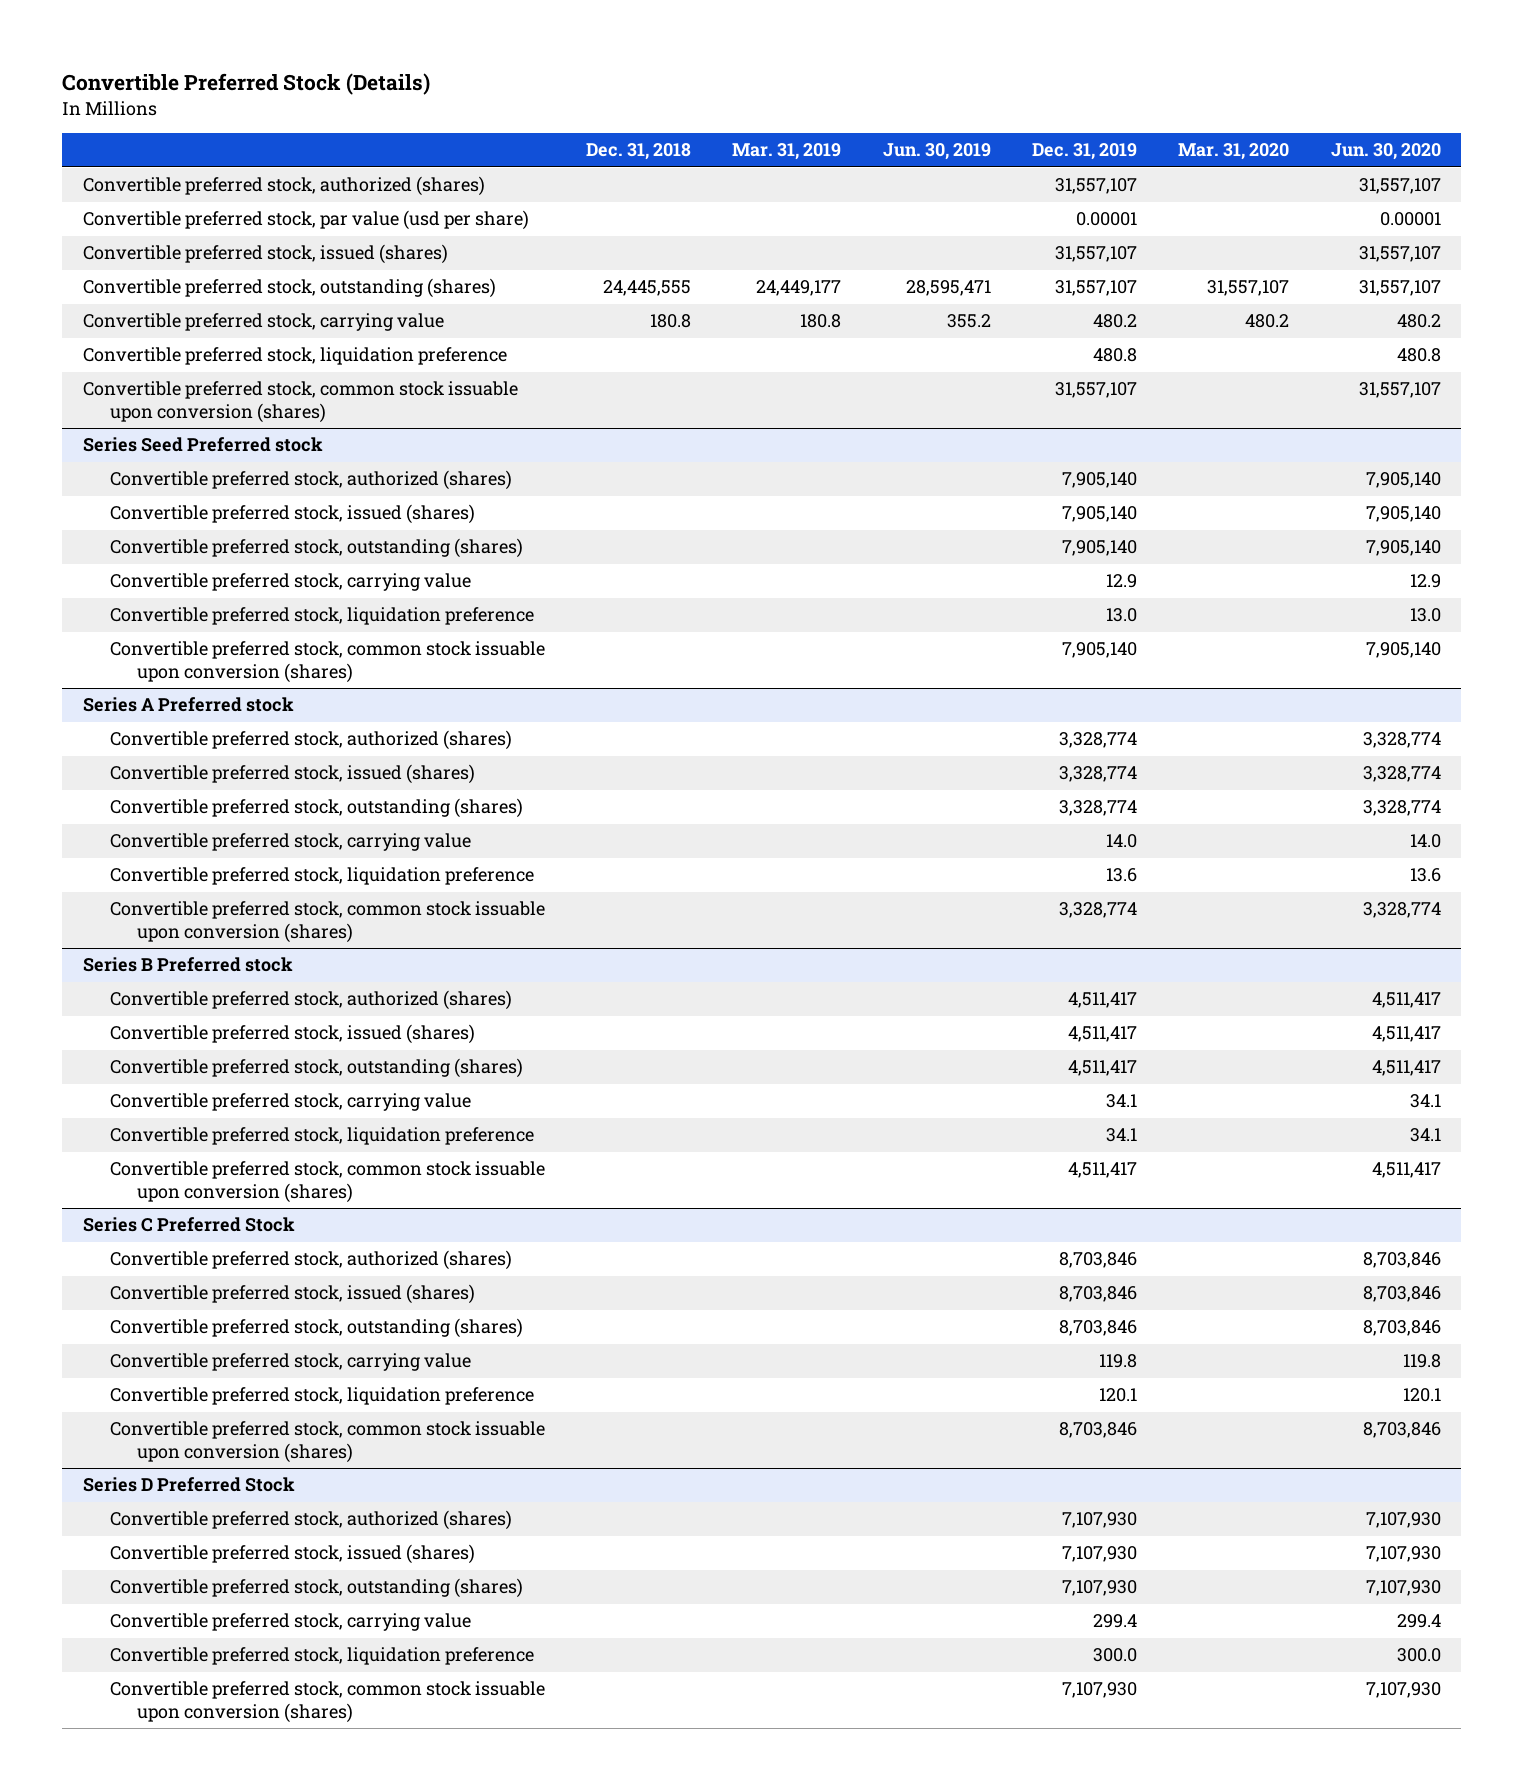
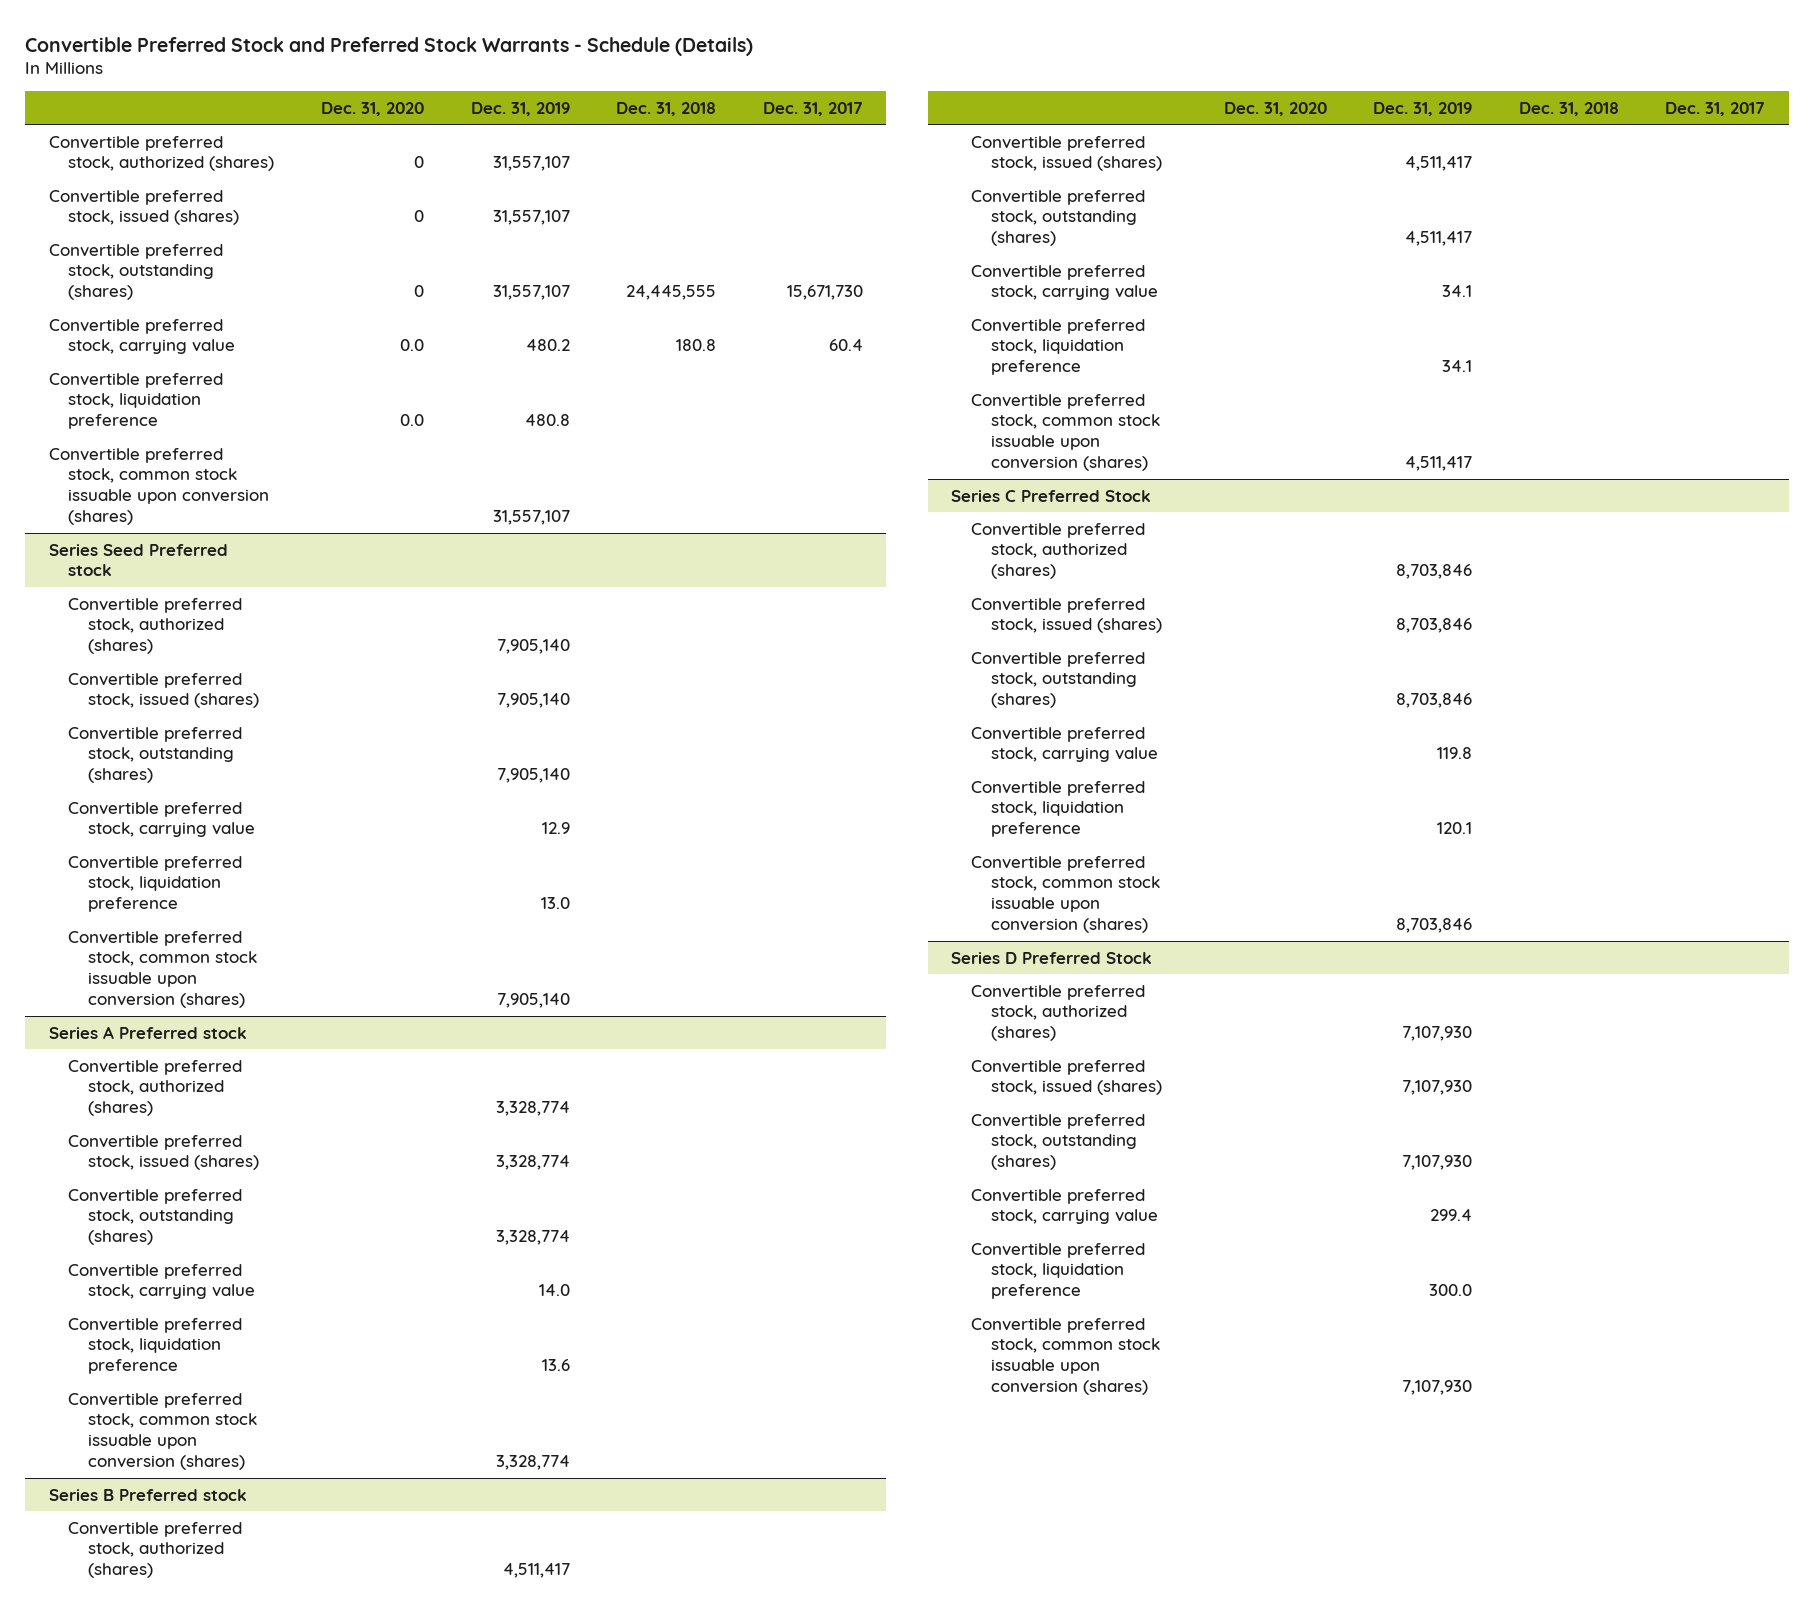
- Convertible Preferred Stock (Details)
+ Convertible Preferred Stock and Preferred Stock Warrants - Schedule (Details)
- | Dec. 31, 2018 | Mar. 31, 2019 | Jun. 30, 2019 | Dec. 31, 2019 | Mar. 31, 2020 | Jun. 30, 2020
+ | Dec. 31, 2020 | Dec. 31, 2019 | Dec. 31, 2018 | Dec. 31, 2017
- Convertible preferred stock, par value (usd per share) | | | | 0.00001 | | 0.00001

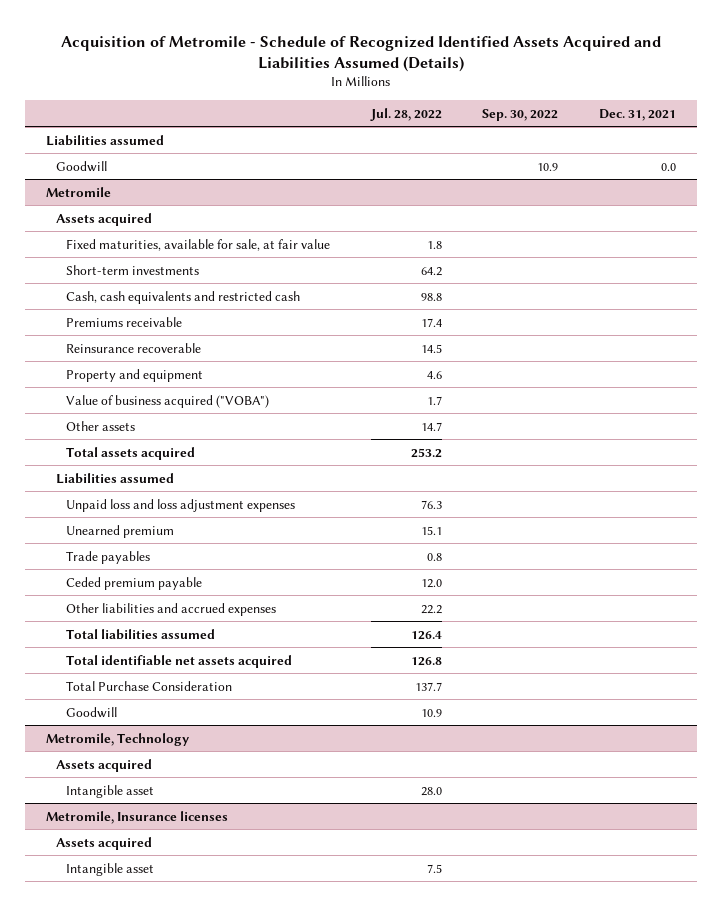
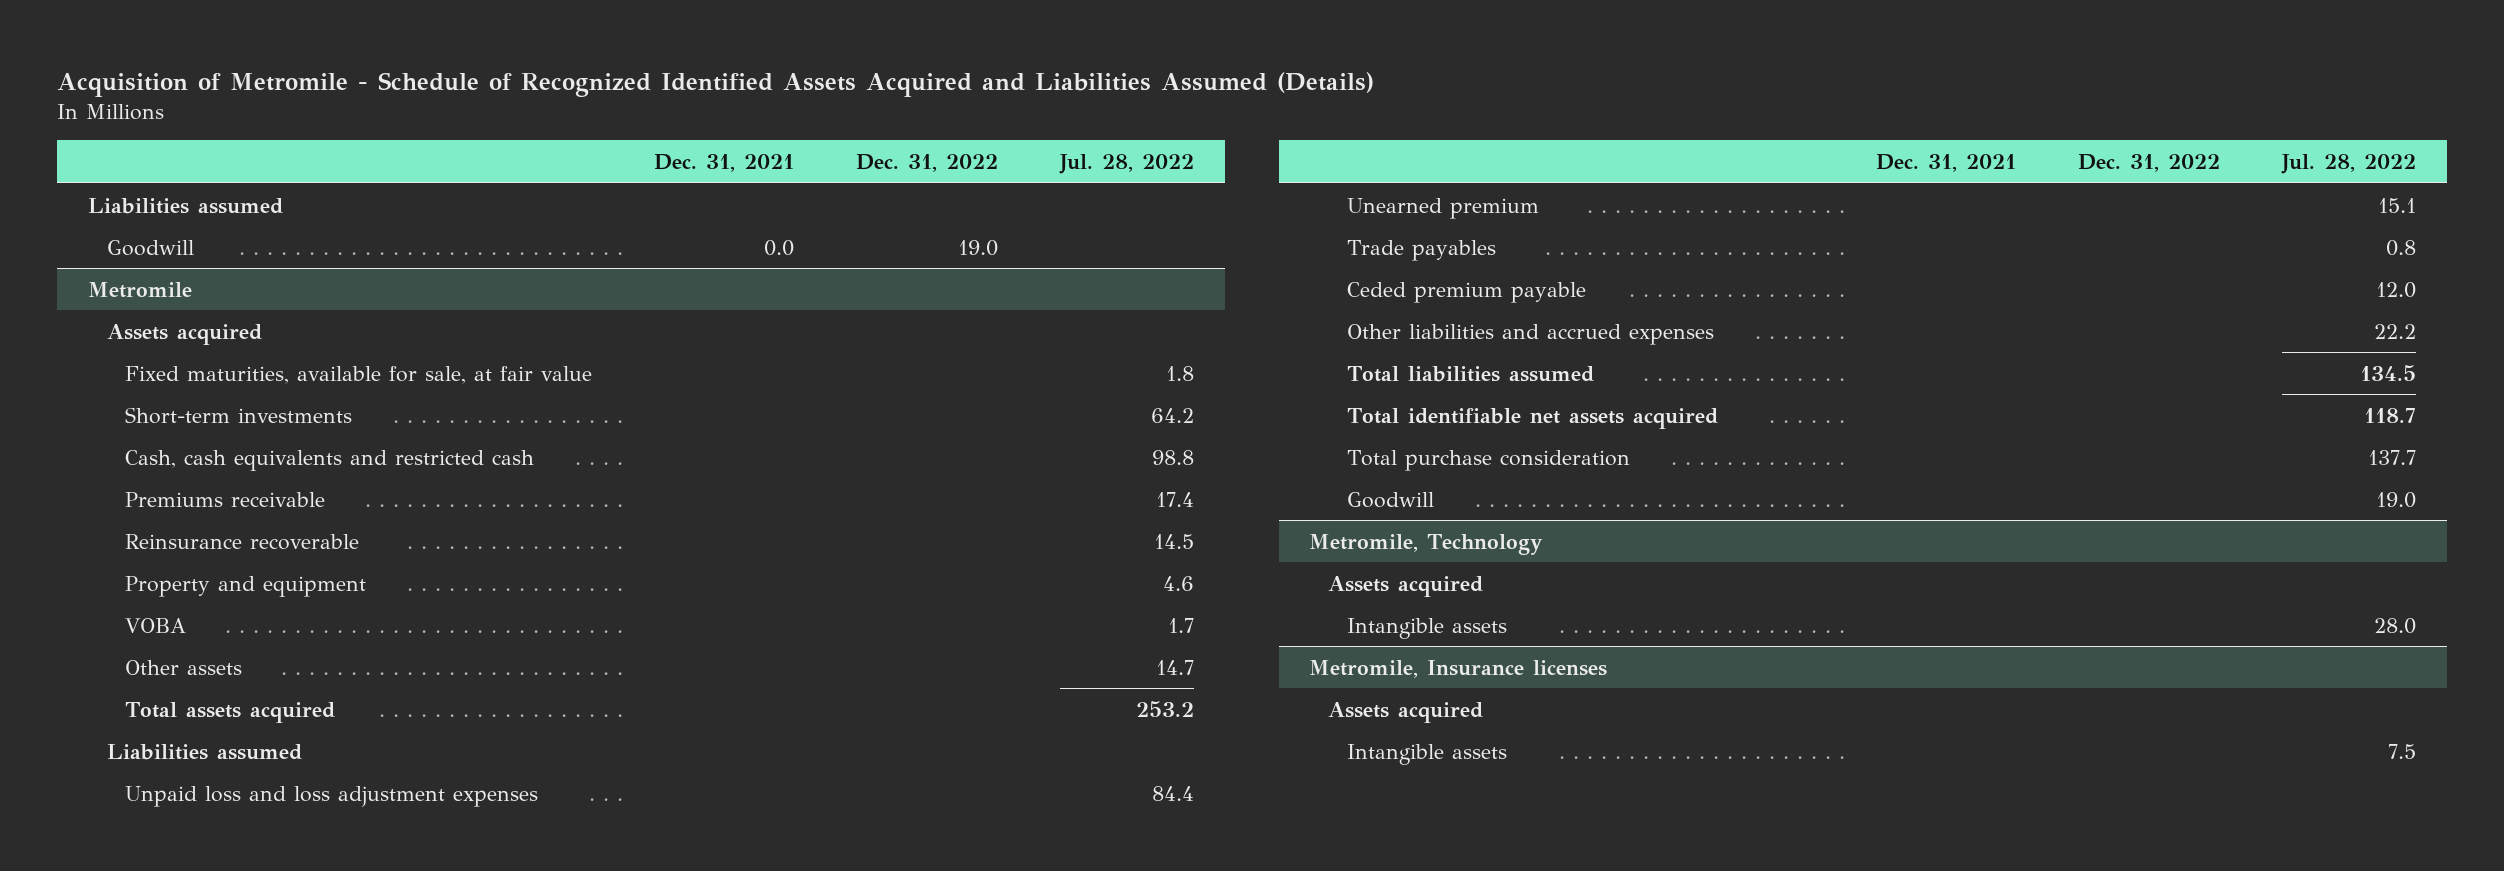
- | Jul. 28, 2022 | Sep. 30, 2022 | Dec. 31, 2021
+ | Dec. 31, 2021 | Dec. 31, 2022 | Jul. 28, 2022
@ Metromile
- Value of business acquired ("VOBA") | 1.7 | |
+ VOBA | | | 1.7
- Unpaid loss and loss adjustment expenses | 76.3 | |
+ Unpaid loss and loss adjustment expenses | | | 84.4
- Total liabilities assumed | 126.4 | |
- Total identifiable net assets acquired | 126.8 | |
- Total Purchase Consideration | 137.7 | |
- Goodwill | 10.9 | |
+ Total liabilities assumed | | | 134.5
+ Total identifiable net assets acquired | | | 118.7
+ Total purchase consideration | | | 137.7
+ Goodwill | | | 19.0
@ Metromile, Technology
- Intangible asset | 28.0 | |
+ Intangible assets | | | 28.0
@ Metromile, Insurance licenses
- Intangible asset | 7.5 | |
+ Intangible assets | | | 7.5

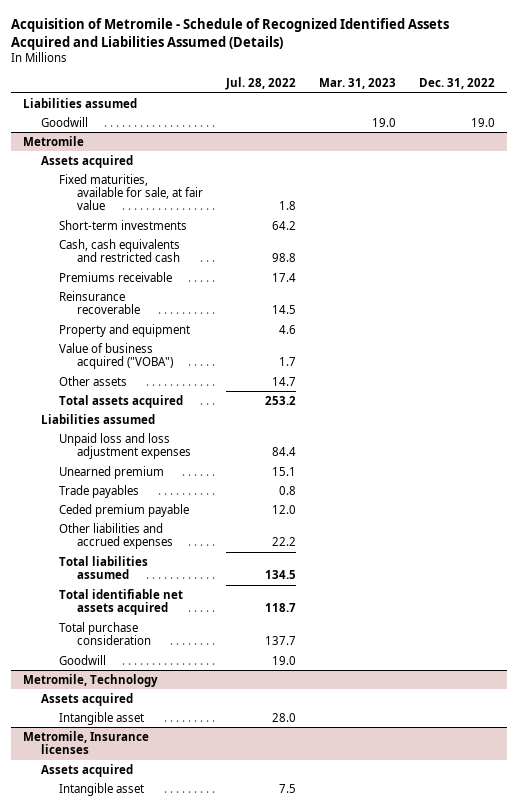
- | Dec. 31, 2021 | Dec. 31, 2022 | Jul. 28, 2022
+ | Jul. 28, 2022 | Mar. 31, 2023 | Dec. 31, 2022
@ Metromile
- VOBA | | | 1.7
+ Value of business acquired ("VOBA") | 1.7 | |
@ Metromile, Technology
- Intangible assets | | | 28.0
+ Intangible asset | 28.0 | |
@ Metromile, Insurance licenses
- Intangible assets | | | 7.5
+ Intangible asset | 7.5 | |

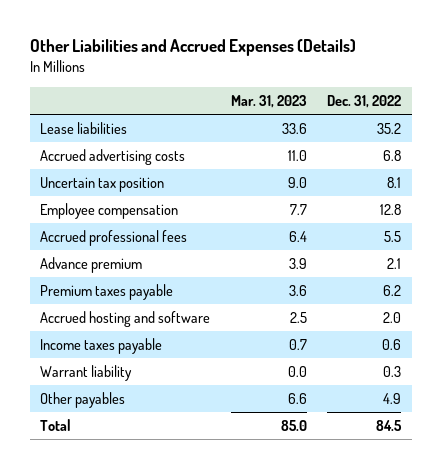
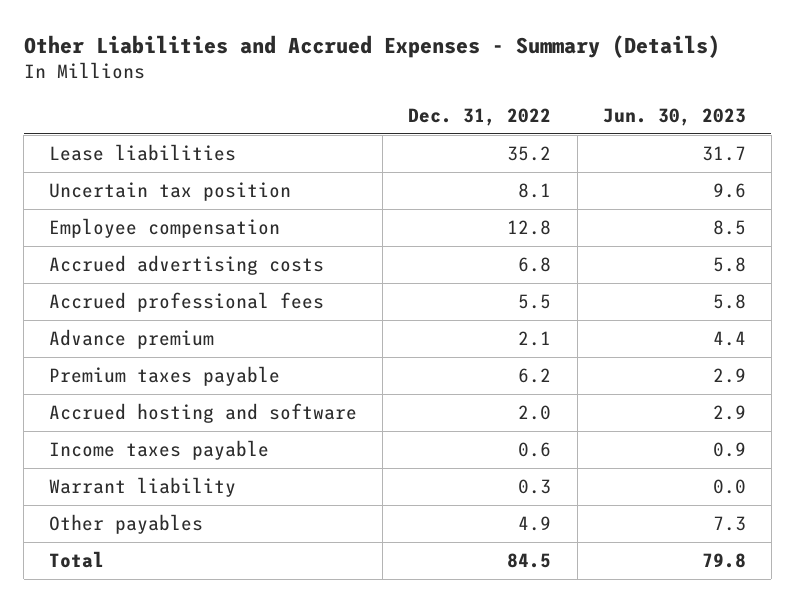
- Other Liabilities and Accrued Expenses (Details)
+ Other Liabilities and Accrued Expenses - Summary (Details)
- | Mar. 31, 2023 | Dec. 31, 2022
+ | Dec. 31, 2022 | Jun. 30, 2023
moved down: Accrued advertising costs | 6.8 | 5.8

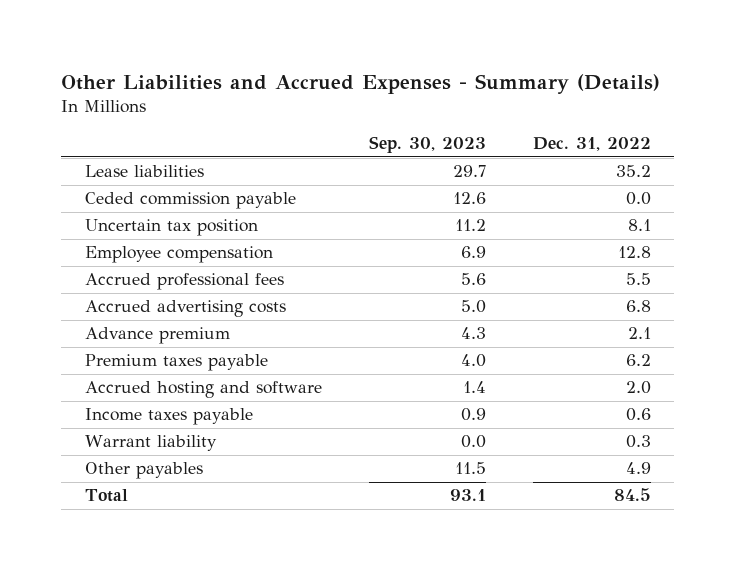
- | Dec. 31, 2022 | Jun. 30, 2023
+ | Sep. 30, 2023 | Dec. 31, 2022
+ Ceded commission payable | 12.6 | 0.0
moved down: Accrued advertising costs | 5.0 | 6.8

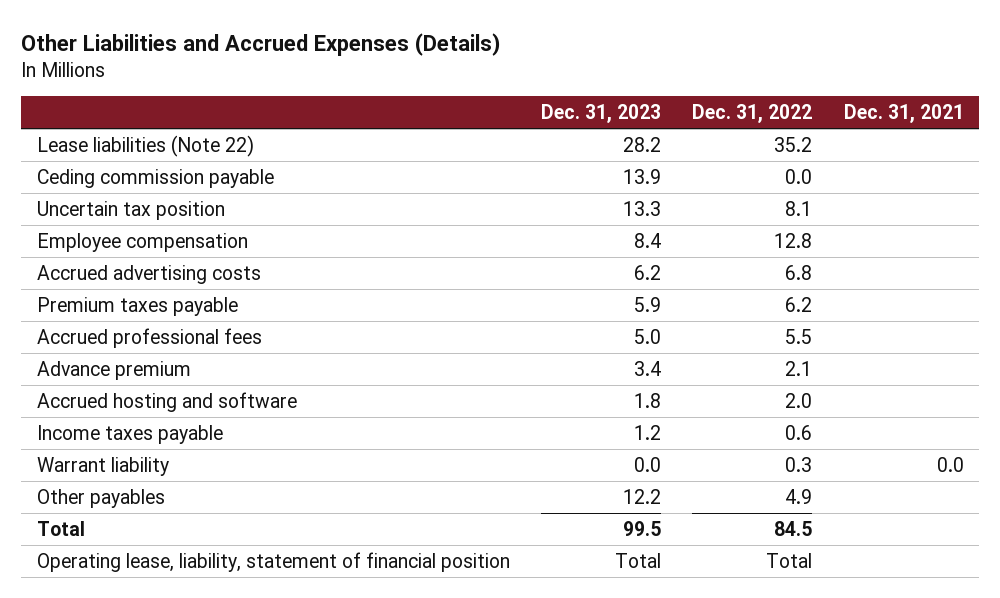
- Other Liabilities and Accrued Expenses - Summary (Details)
+ Other Liabilities and Accrued Expenses (Details)
- | Sep. 30, 2023 | Dec. 31, 2022
+ | Dec. 31, 2023 | Dec. 31, 2022 | Dec. 31, 2021
- Lease liabilities | 29.7 | 35.2
- Ceded commission payable | 12.6 | 0.0
+ Lease liabilities (Note 22) | 28.2 | 35.2 |
+ Ceding commission payable | 13.9 | 0.0 |
moved down: Accrued professional fees | 5.0 | 5.5 |
moved down: Advance premium | 3.4 | 2.1 |
+ Operating lease, liability, statement of financial position | Total | Total |

